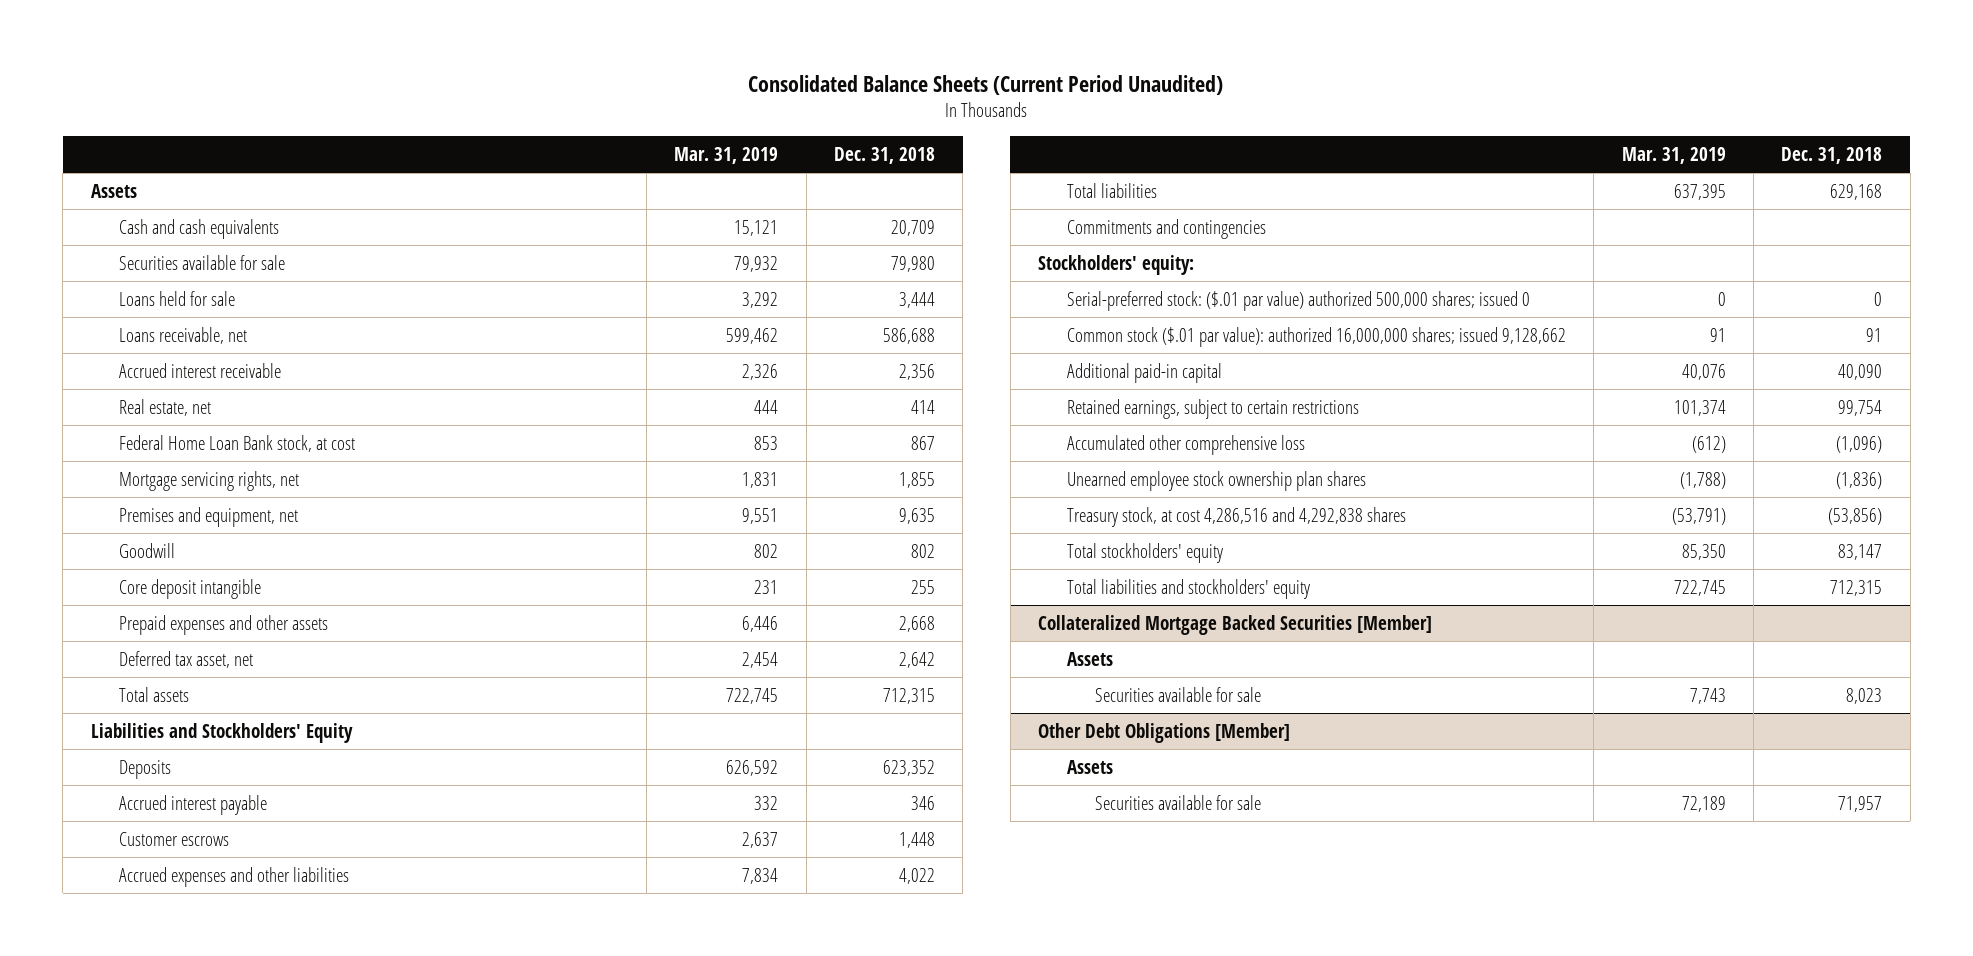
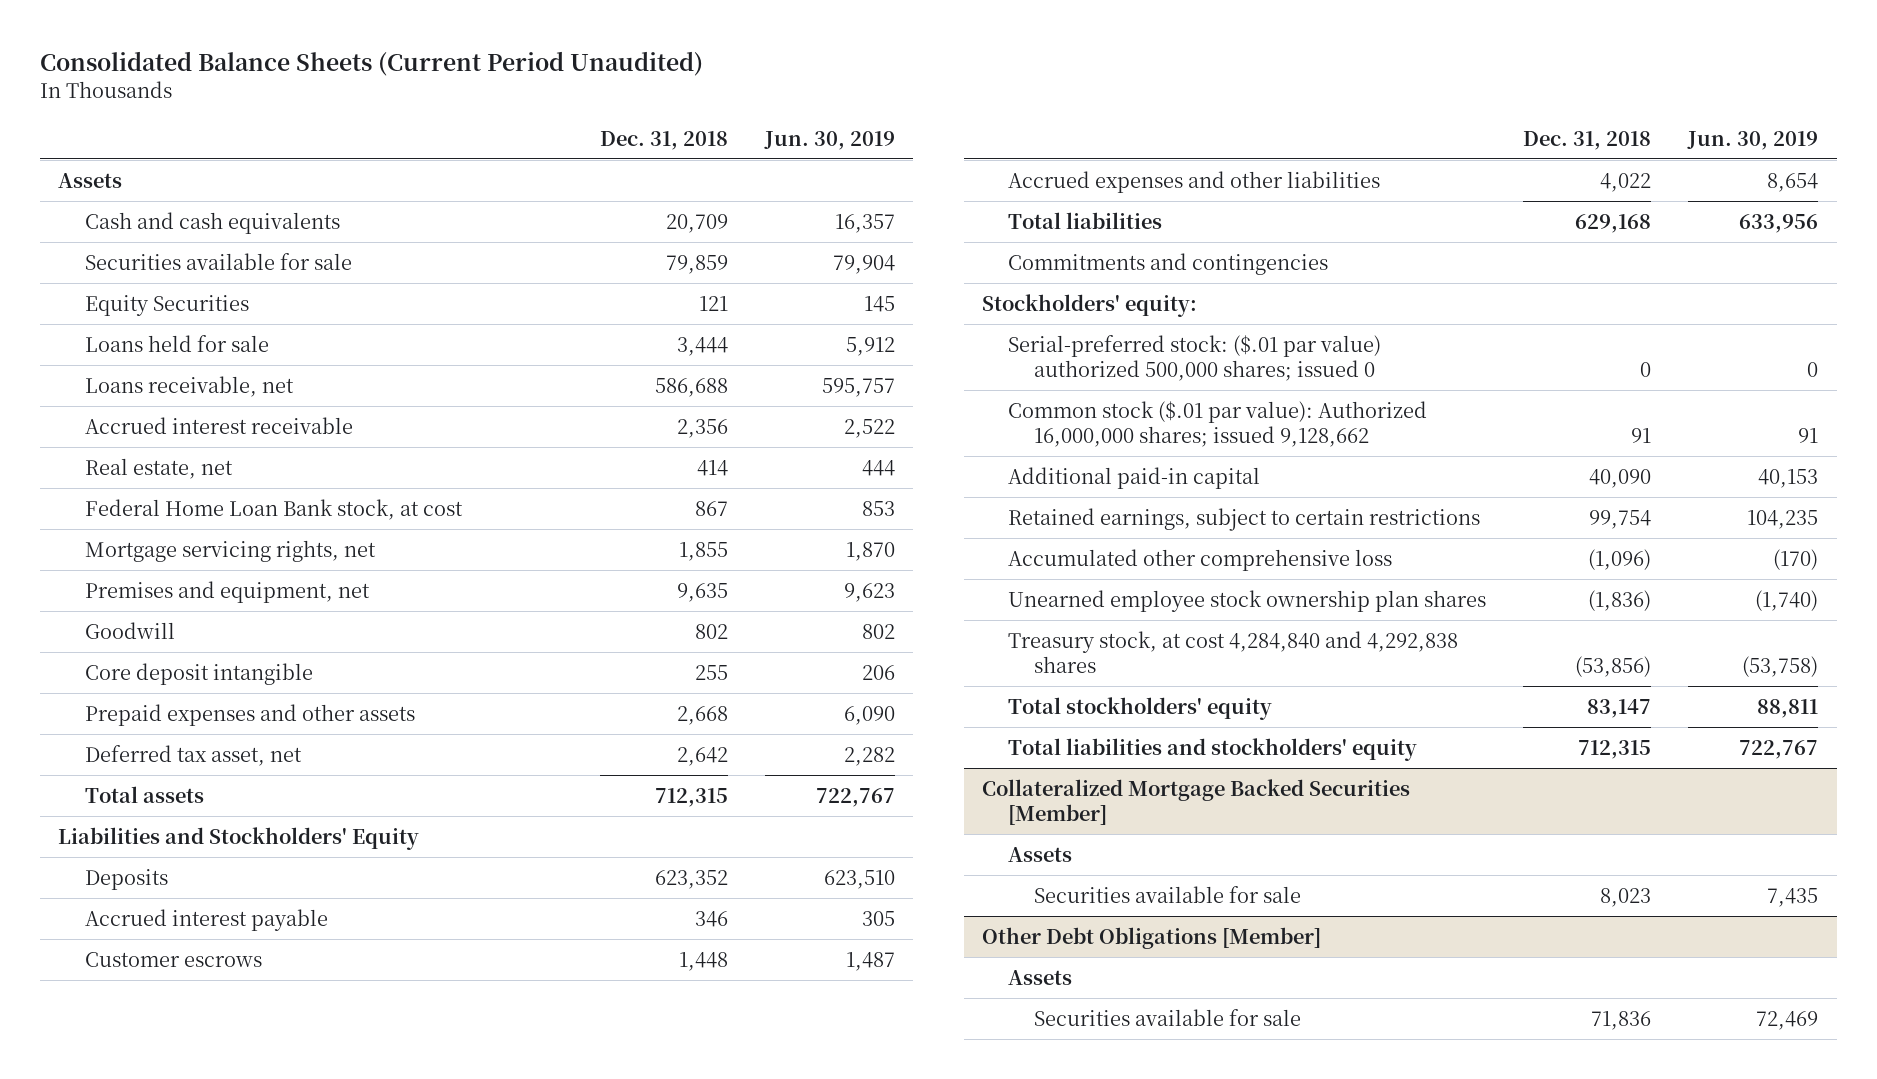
- | Mar. 31, 2019 | Dec. 31, 2018
+ | Dec. 31, 2018 | Jun. 30, 2019
- Securities available for sale | 79,932 | 79,980
+ Securities available for sale | 79,859 | 79,904
+ Equity Securities | 121 | 145
- Common stock ($.01 par value): authorized 16,000,000 shares; issued 9,128,662 | 91 | 91
+ Common stock ($.01 par value): Authorized 16,000,000 shares; issued 9,128,662 | 91 | 91
- Treasury stock, at cost 4,286,516 and 4,292,838 shares | (53,791) | (53,856)
+ Treasury stock, at cost 4,284,840 and 4,292,838 shares | (53,856) | (53,758)
@ Other Debt Obligations [Member]
- Securities available for sale | 72,189 | 71,957
+ Securities available for sale | 71,836 | 72,469

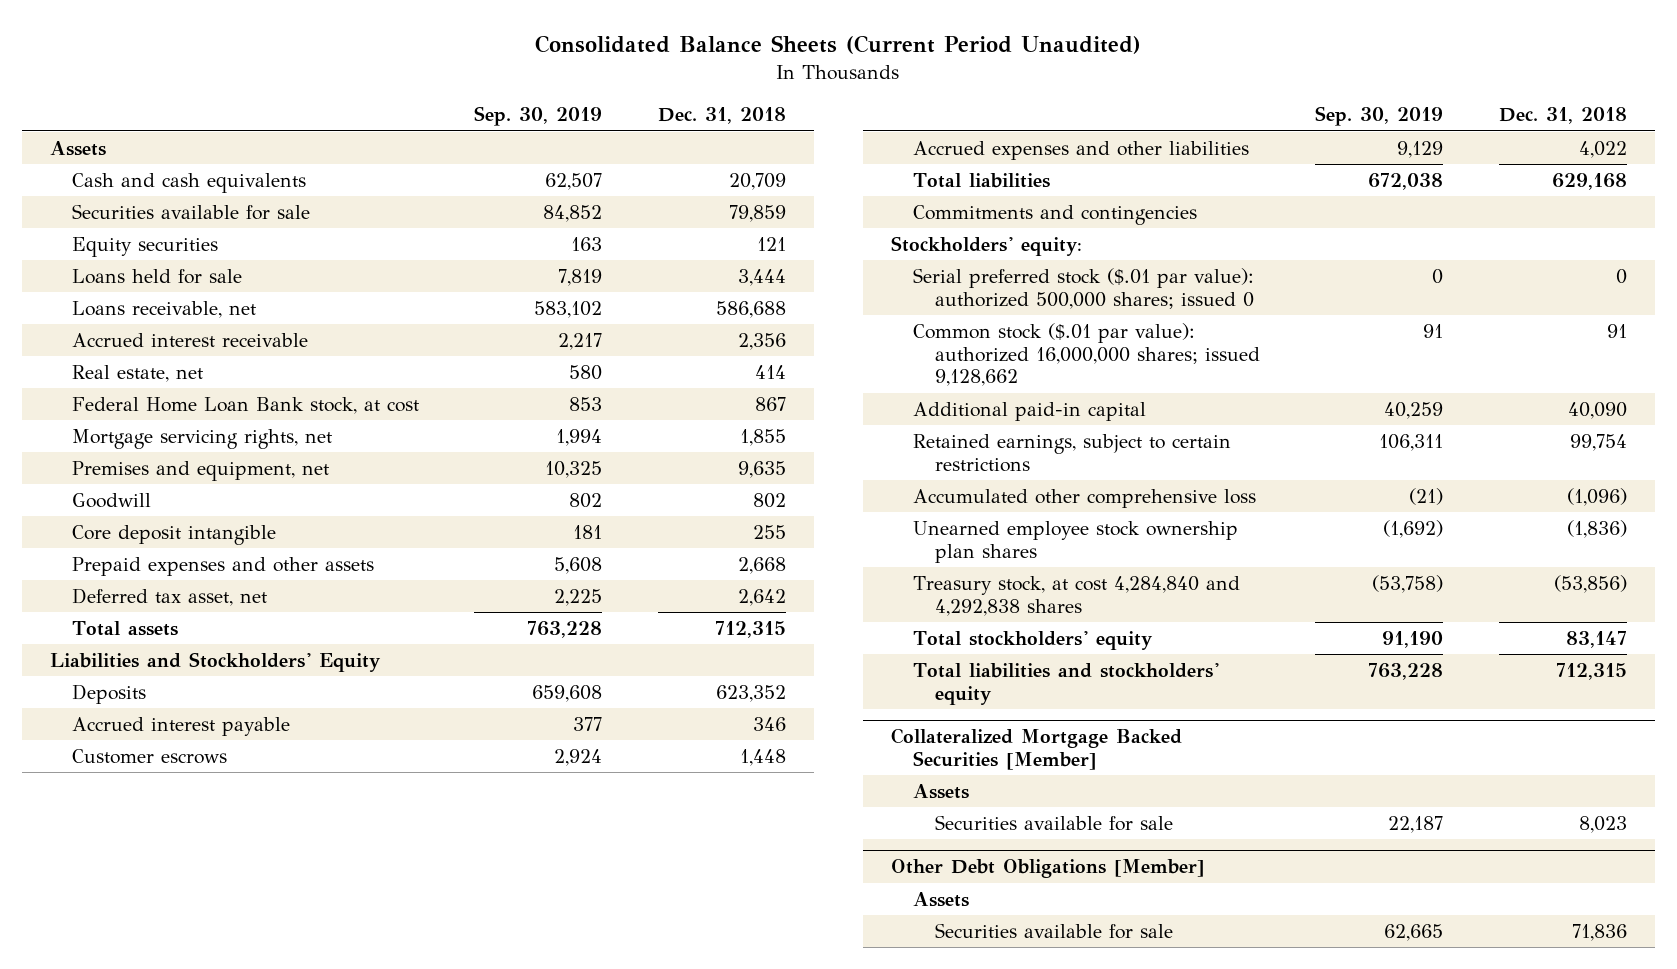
- | Dec. 31, 2018 | Jun. 30, 2019
+ | Sep. 30, 2019 | Dec. 31, 2018
- Equity Securities | 121 | 145
+ Equity securities | 163 | 121
- Serial-preferred stock: ($.01 par value) authorized 500,000 shares; issued 0 | 0 | 0
- Common stock ($.01 par value): Authorized 16,000,000 shares; issued 9,128,662 | 91 | 91
+ Serial preferred stock ($.01 par value): authorized 500,000 shares; issued 0 | 0 | 0
+ Common stock ($.01 par value): authorized 16,000,000 shares; issued 9,128,662 | 91 | 91

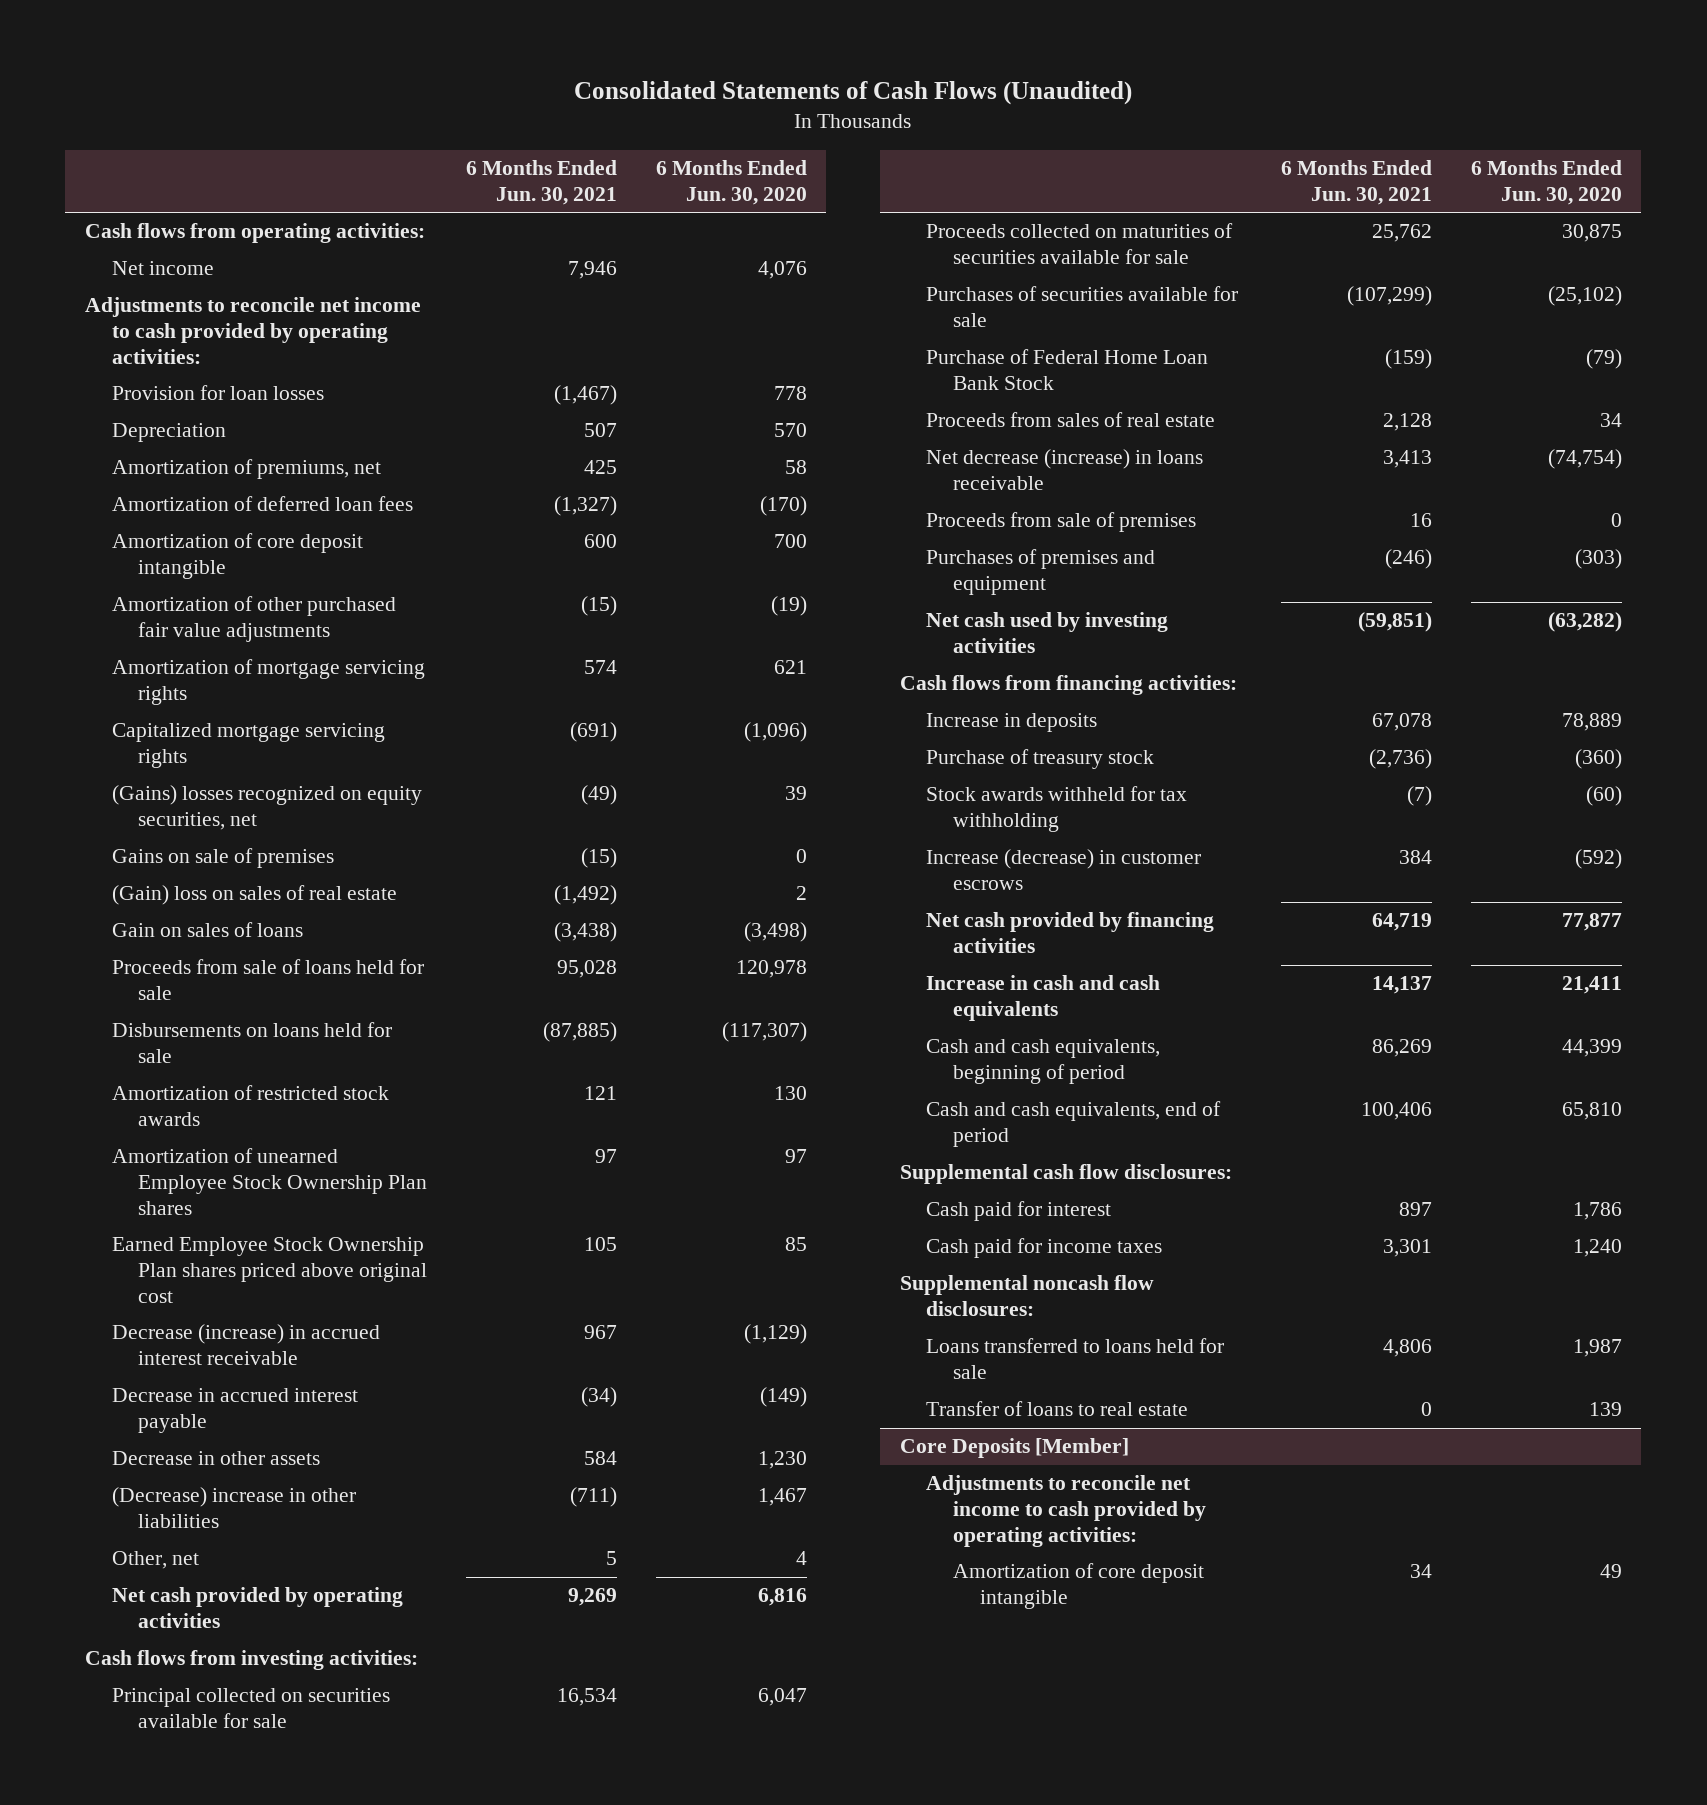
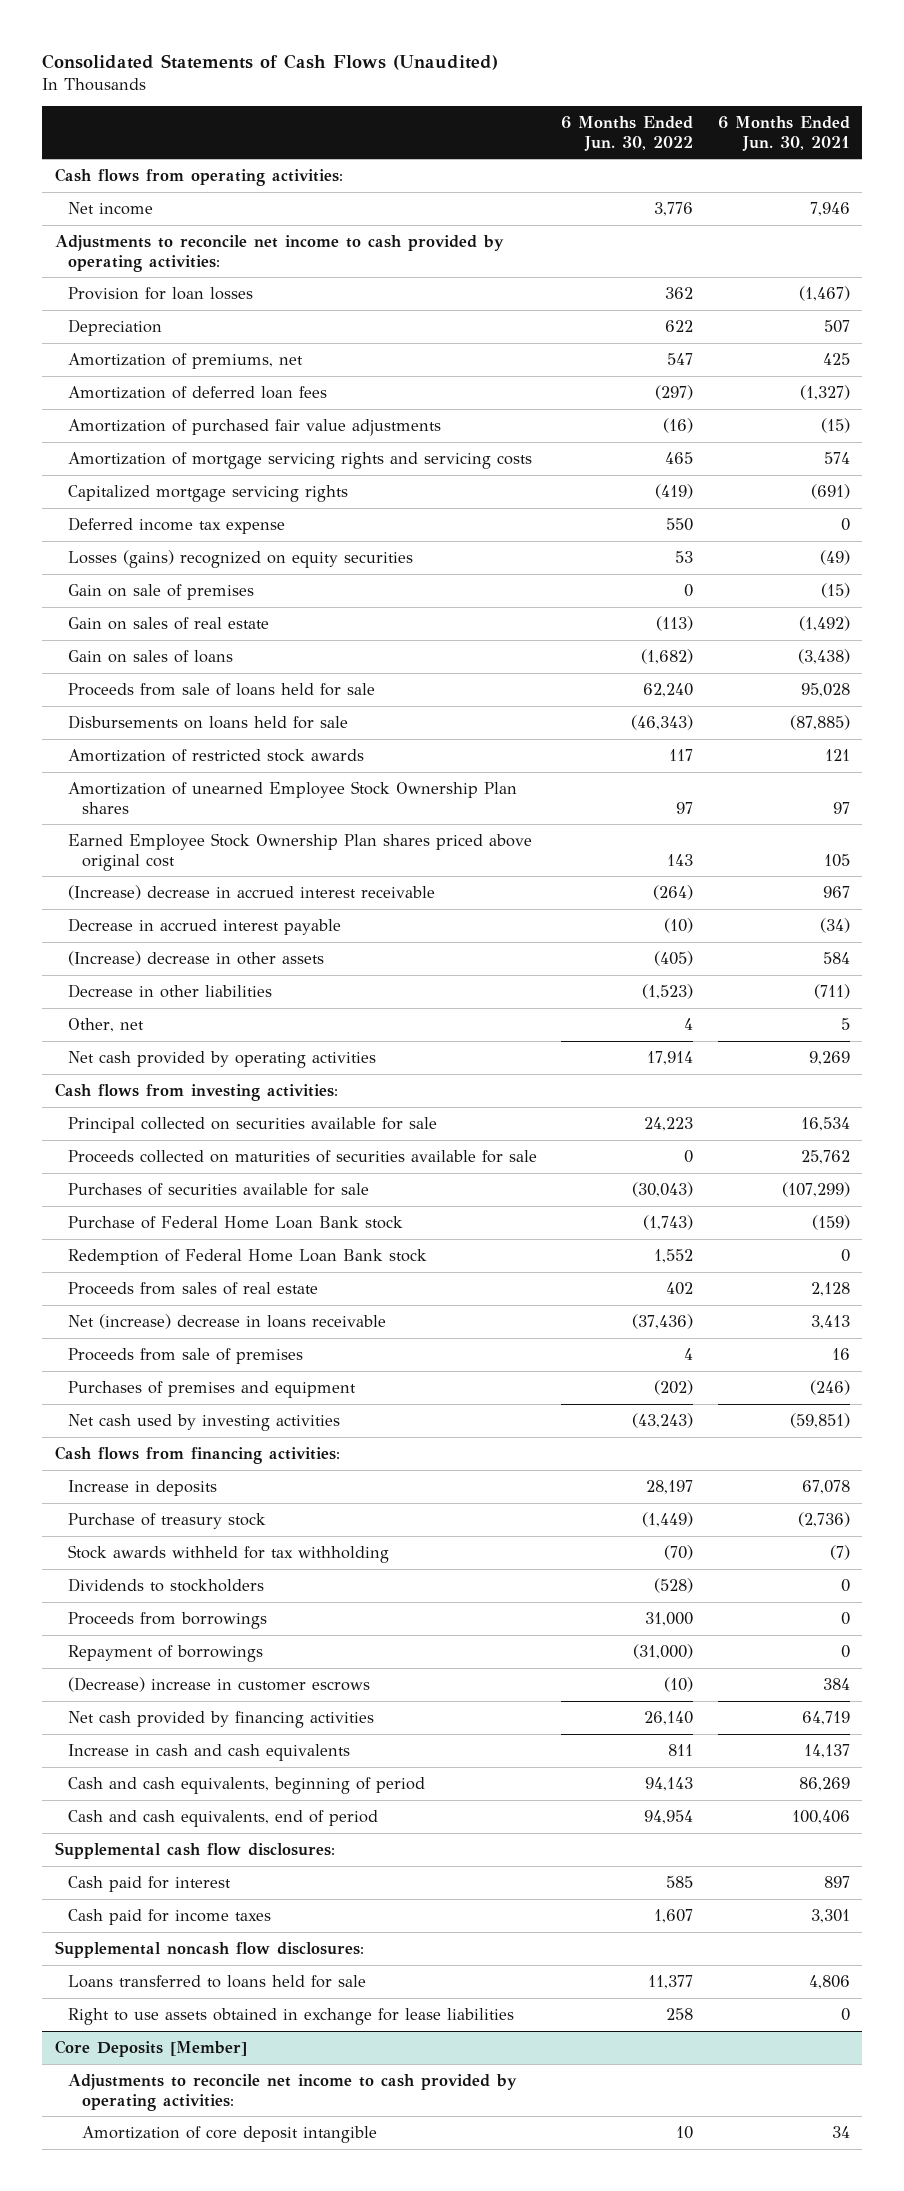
- | 6 Months Ended Jun. 30, 2021 | 6 Months Ended Jun. 30, 2020
+ | 6 Months Ended Jun. 30, 2022 | 6 Months Ended Jun. 30, 2021
- Amortization of core deposit intangible | 600 | 700
- Amortization of other purchased fair value adjustments | (15) | (19)
- Amortization of mortgage servicing rights | 574 | 621
+ Amortization of purchased fair value adjustments | (16) | (15)
+ Amortization of mortgage servicing rights and servicing costs | 465 | 574
- (Gains) losses recognized on equity securities, net | (49) | 39
- Gains on sale of premises | (15) | 0
- (Gain) loss on sales of real estate | (1,492) | 2
+ Deferred income tax expense | 550 | 0
+ Losses (gains) recognized on equity securities | 53 | (49)
+ Gain on sale of premises | 0 | (15)
+ Gain on sales of real estate | (113) | (1,492)
- Decrease (increase) in accrued interest receivable | 967 | (1,129)
+ (Increase) decrease in accrued interest receivable | (264) | 967
- Decrease in other assets | 584 | 1,230
- (Decrease) increase in other liabilities | (711) | 1,467
+ (Increase) decrease in other assets | (405) | 584
+ Decrease in other liabilities | (1,523) | (711)
- Purchase of Federal Home Loan Bank Stock | (159) | (79)
+ Purchase of Federal Home Loan Bank stock | (1,743) | (159)
+ Redemption of Federal Home Loan Bank stock | 1,552 | 0
- Net decrease (increase) in loans receivable | 3,413 | (74,754)
+ Net (increase) decrease in loans receivable | (37,436) | 3,413
- Increase (decrease) in customer escrows | 384 | (592)
+ Dividends to stockholders | (528) | 0
+ Proceeds from borrowings | 31,000 | 0
+ Repayment of borrowings | (31,000) | 0
+ (Decrease) increase in customer escrows | (10) | 384
- Transfer of loans to real estate | 0 | 139
+ Right to use assets obtained in exchange for lease liabilities | 258 | 0

